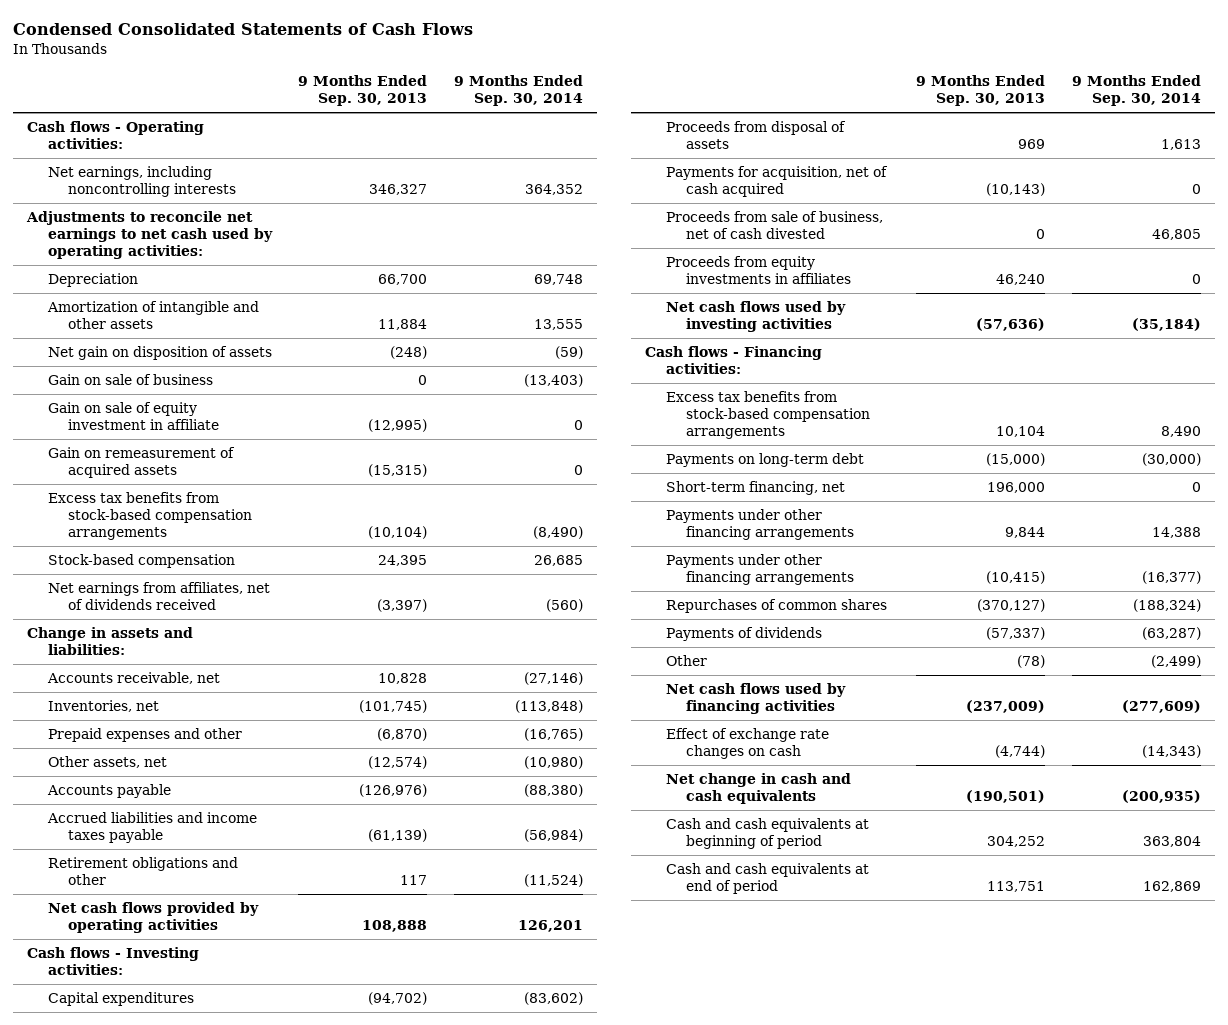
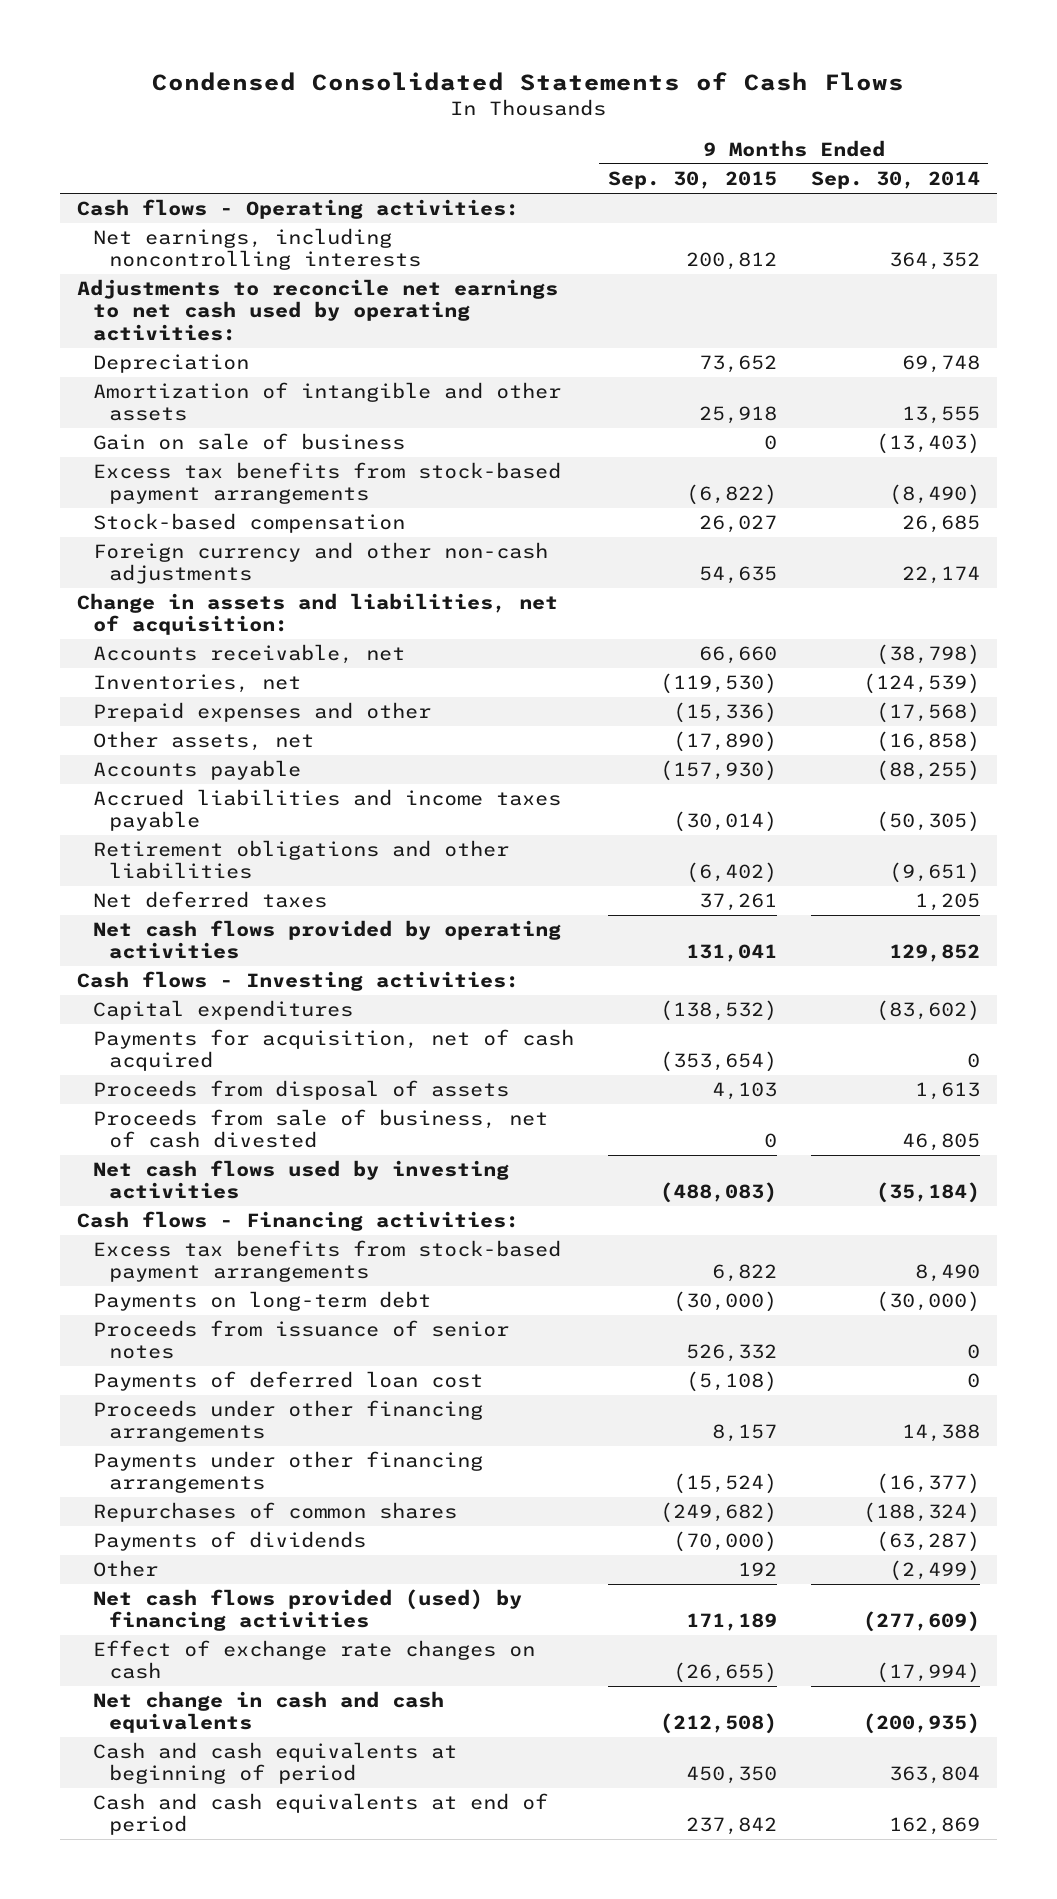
- | 9 Months Ended Sep. 30, 2013 | 9 Months Ended Sep. 30, 2014
+ | 9 Months Ended Sep. 30, 2015 | 9 Months Ended Sep. 30, 2014
- Net gain on disposition of assets | (248) | (59)
- Gain on sale of equity investment in affiliate | (12,995) | 0
- Gain on remeasurement of acquired assets | (15,315) | 0
- Excess tax benefits from stock-based compensation arrangements | (10,104) | (8,490)
+ Excess tax benefits from stock-based payment arrangements | (6,822) | (8,490)
- Net earnings from affiliates, net of dividends received | (3,397) | (560)
- Change in assets and liabilities:
- Accounts receivable, net | 10,828 | (27,146)
- Inventories, net | (101,745) | (113,848)
- Prepaid expenses and other | (6,870) | (16,765)
- Other assets, net | (12,574) | (10,980)
- Accounts payable | (126,976) | (88,380)
- Accrued liabilities and income taxes payable | (61,139) | (56,984)
- Retirement obligations and other | 117 | (11,524)
- Net cash flows provided by operating activities | 108,888 | 126,201
+ Foreign currency and other non-cash adjustments | 54,635 | 22,174
+ Change in assets and liabilities, net of acquisition:
+ Accounts receivable, net | 66,660 | (38,798)
+ Inventories, net | (119,530) | (124,539)
+ Prepaid expenses and other | (15,336) | (17,568)
+ Other assets, net | (17,890) | (16,858)
+ Accounts payable | (157,930) | (88,255)
+ Accrued liabilities and income taxes payable | (30,014) | (50,305)
+ Retirement obligations and other liabilities | (6,402) | (9,651)
+ Net deferred taxes | 37,261 | 1,205
+ Net cash flows provided by operating activities | 131,041 | 129,852
moved down: Proceeds from disposal of assets | 4,103 | 1,613
- Proceeds from equity investments in affiliates | 46,240 | 0
- Excess tax benefits from stock-based compensation arrangements | 10,104 | 8,490
+ Excess tax benefits from stock-based payment arrangements | 6,822 | 8,490
- Short-term financing, net | 196,000 | 0
- Payments under other financing arrangements | 9,844 | 14,388
+ Proceeds from issuance of senior notes | 526,332 | 0
+ Payments of deferred loan cost | (5,108) | 0
+ Proceeds under other financing arrangements | 8,157 | 14,388
- Net cash flows used by financing activities | (237,009) | (277,609)
- Effect of exchange rate changes on cash | (4,744) | (14,343)
+ Net cash flows provided (used) by financing activities | 171,189 | (277,609)
+ Effect of exchange rate changes on cash | (26,655) | (17,994)

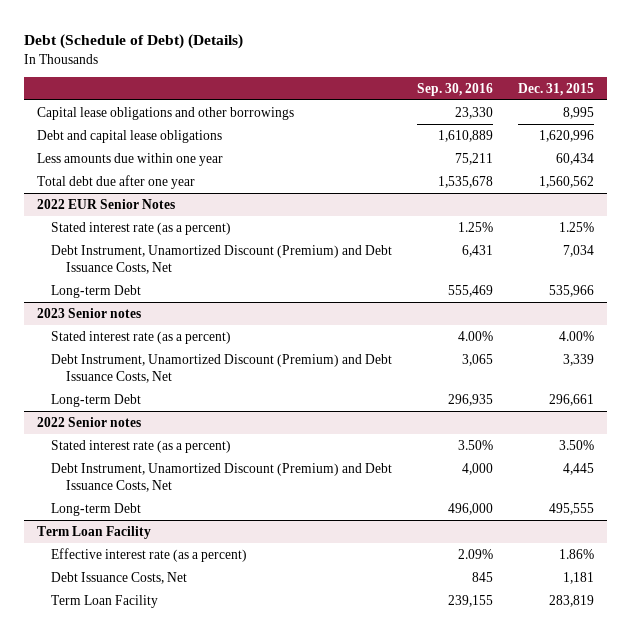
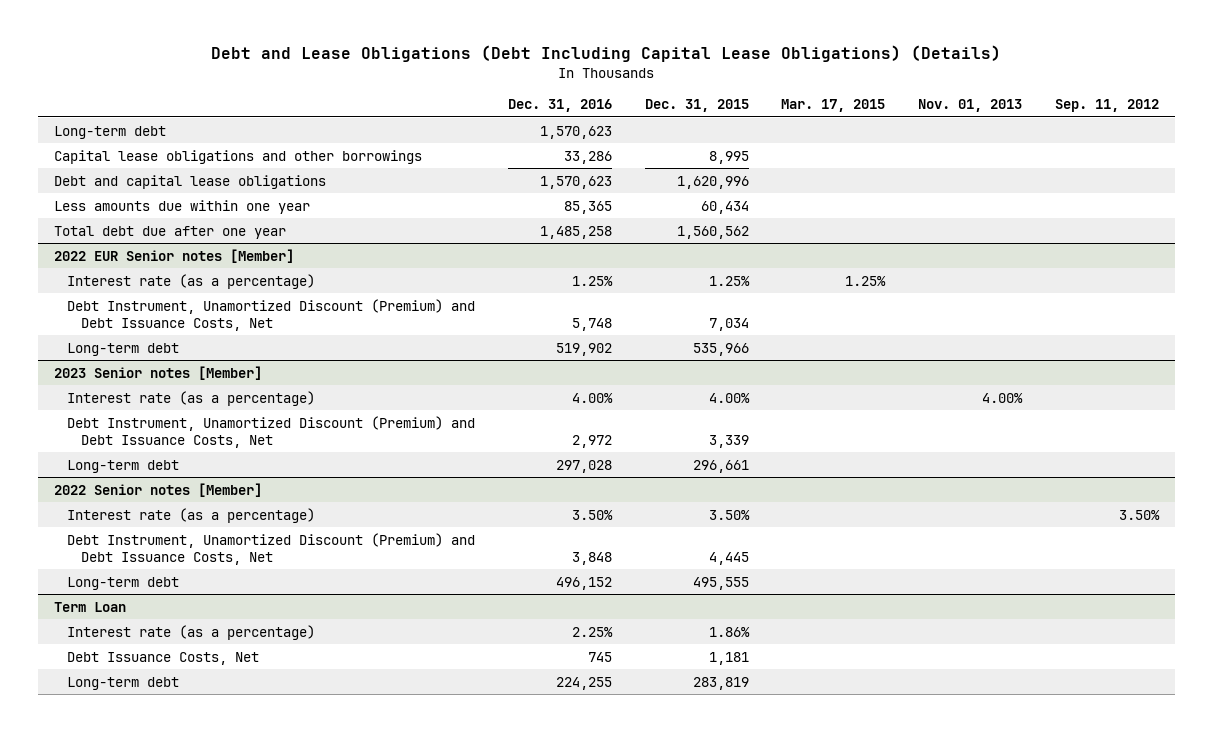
- Debt (Schedule of Debt) (Details)
+ Debt and Lease Obligations (Debt Including Capital Lease Obligations) (Details)
- | Sep. 30, 2016 | Dec. 31, 2015
+ | Dec. 31, 2016 | Dec. 31, 2015 | Mar. 17, 2015 | Nov. 01, 2013 | Sep. 11, 2012
+ Long-term debt | 1,570,623 | | | |
- 2022 EUR Senior Notes
- Stated interest rate (as a percent) | 1.25% | 1.25%
+ 2022 EUR Senior notes [Member]
+ Interest rate (as a percentage) | 1.25% | 1.25% | 1.25% | |
- Long-term Debt | 555,469 | 535,966
- 2023 Senior notes
- Stated interest rate (as a percent) | 4.00% | 4.00%
+ Long-term debt | 519,902 | 535,966 | | |
+ 2023 Senior notes [Member]
+ Interest rate (as a percentage) | 4.00% | 4.00% | | 4.00% |
- Long-term Debt | 296,935 | 296,661
- 2022 Senior notes
- Stated interest rate (as a percent) | 3.50% | 3.50%
+ Long-term debt | 297,028 | 296,661 | | |
+ 2022 Senior notes [Member]
+ Interest rate (as a percentage) | 3.50% | 3.50% | | | 3.50%
- Long-term Debt | 496,000 | 495,555
- Term Loan Facility
- Effective interest rate (as a percent) | 2.09% | 1.86%
+ Long-term debt | 496,152 | 495,555 | | |
+ Term Loan
+ Interest rate (as a percentage) | 2.25% | 1.86% | | |
- Term Loan Facility | 239,155 | 283,819
+ Long-term debt | 224,255 | 283,819 | | |

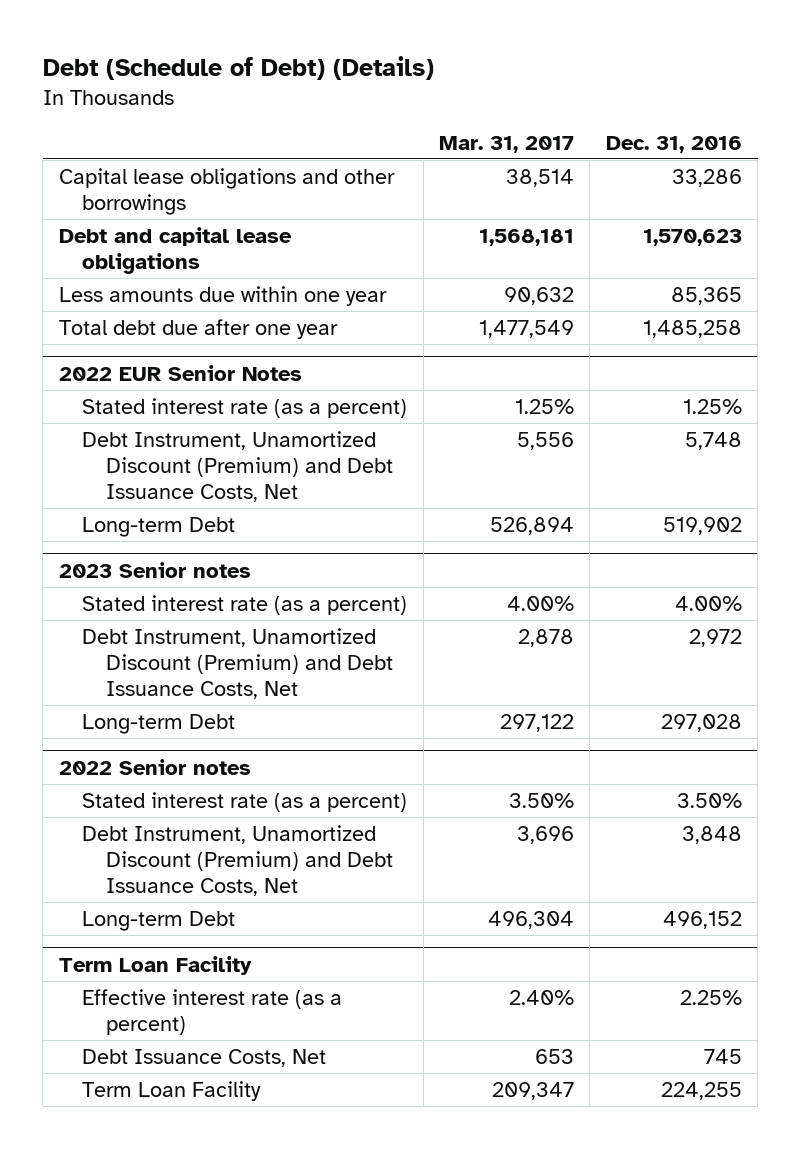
- Debt and Lease Obligations (Debt Including Capital Lease Obligations) (Details)
+ Debt (Schedule of Debt) (Details)
- | Dec. 31, 2016 | Dec. 31, 2015 | Mar. 17, 2015 | Nov. 01, 2013 | Sep. 11, 2012
+ | Mar. 31, 2017 | Dec. 31, 2016
- Long-term debt | 1,570,623 | | | |
- 2022 EUR Senior notes [Member]
- Interest rate (as a percentage) | 1.25% | 1.25% | 1.25% | |
+ 2022 EUR Senior Notes
+ Stated interest rate (as a percent) | 1.25% | 1.25%
- Long-term debt | 519,902 | 535,966 | | |
- 2023 Senior notes [Member]
- Interest rate (as a percentage) | 4.00% | 4.00% | | 4.00% |
+ Long-term Debt | 526,894 | 519,902
+ 2023 Senior notes
+ Stated interest rate (as a percent) | 4.00% | 4.00%
- Long-term debt | 297,028 | 296,661 | | |
- 2022 Senior notes [Member]
- Interest rate (as a percentage) | 3.50% | 3.50% | | | 3.50%
+ Long-term Debt | 297,122 | 297,028
+ 2022 Senior notes
+ Stated interest rate (as a percent) | 3.50% | 3.50%
- Long-term debt | 496,152 | 495,555 | | |
- Term Loan
- Interest rate (as a percentage) | 2.25% | 1.86% | | |
+ Long-term Debt | 496,304 | 496,152
+ Term Loan Facility
+ Effective interest rate (as a percent) | 2.40% | 2.25%
- Long-term debt | 224,255 | 283,819 | | |
+ Term Loan Facility | 209,347 | 224,255

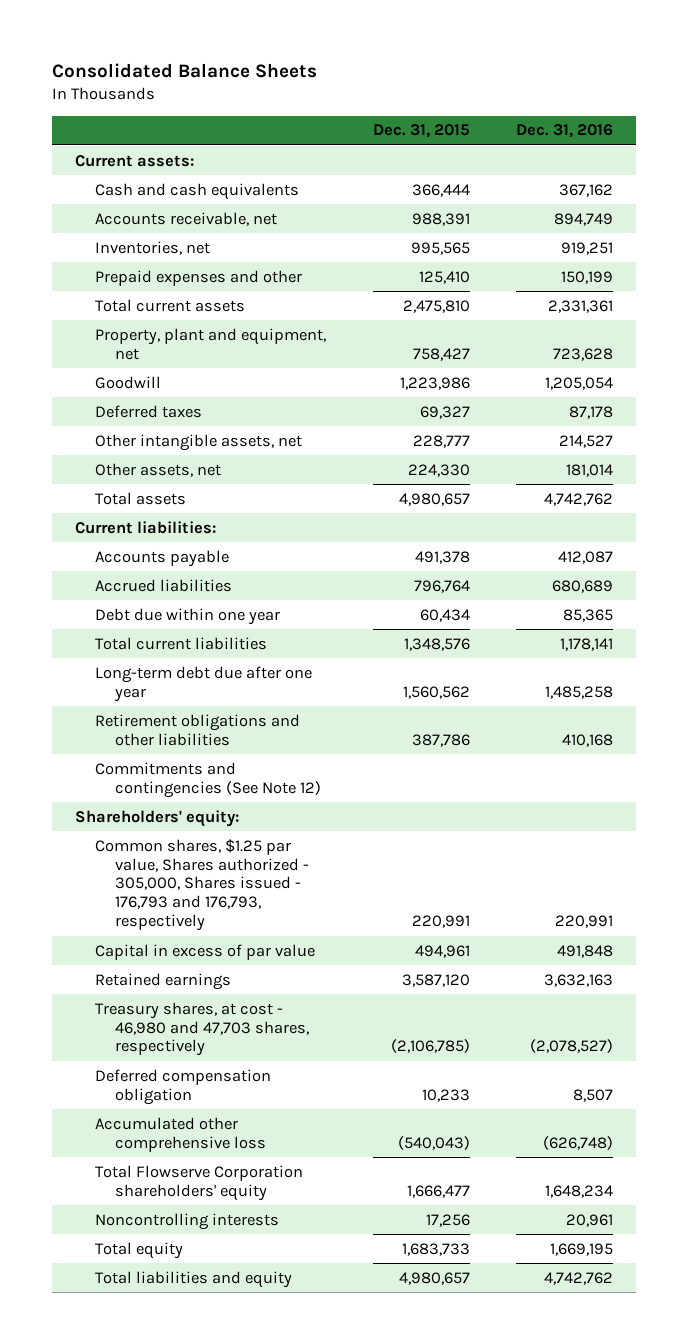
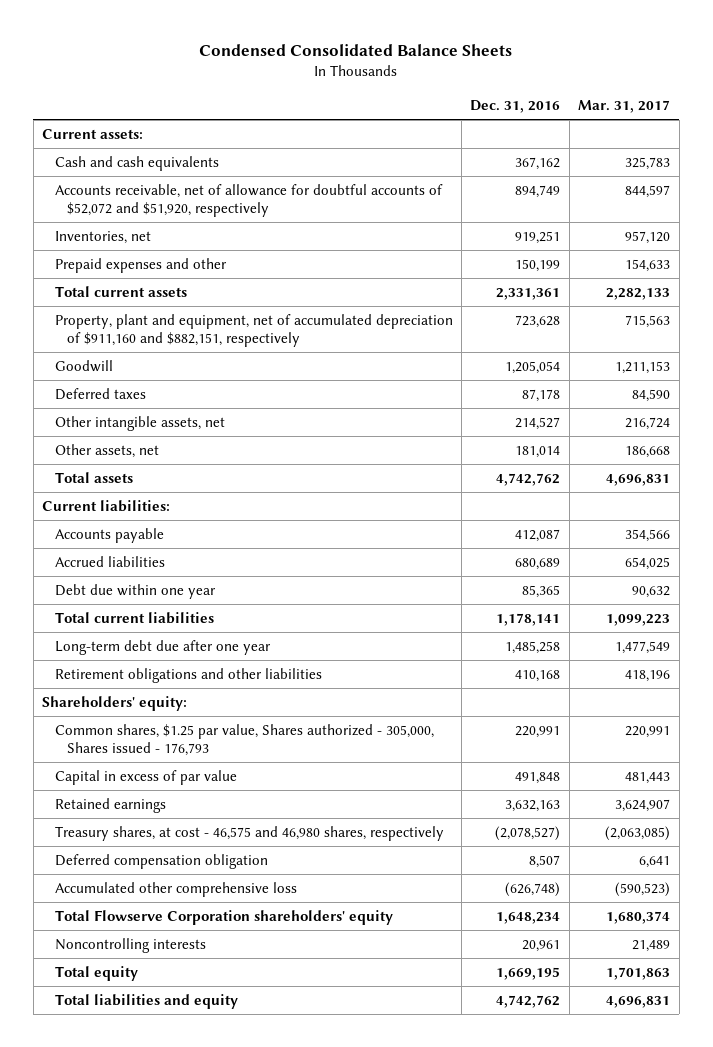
- Consolidated Balance Sheets
+ Condensed Consolidated Balance Sheets
- | Dec. 31, 2015 | Dec. 31, 2016
+ | Dec. 31, 2016 | Mar. 31, 2017
- Accounts receivable, net | 988,391 | 894,749
+ Accounts receivable, net of allowance for doubtful accounts of $52,072 and $51,920, respectively | 894,749 | 844,597
- Property, plant and equipment, net | 758,427 | 723,628
+ Property, plant and equipment, net of accumulated depreciation of $911,160 and $882,151, respectively | 723,628 | 715,563
- Commitments and contingencies (See Note 12)
- Common shares, $1.25 par value, Shares authorized - 305,000, Shares issued - 176,793 and 176,793, respectively | 220,991 | 220,991
+ Common shares, $1.25 par value, Shares authorized - 305,000, Shares issued - 176,793 | 220,991 | 220,991
- Treasury shares, at cost - 46,980 and 47,703 shares, respectively | (2,106,785) | (2,078,527)
+ Treasury shares, at cost - 46,575 and 46,980 shares, respectively | (2,078,527) | (2,063,085)

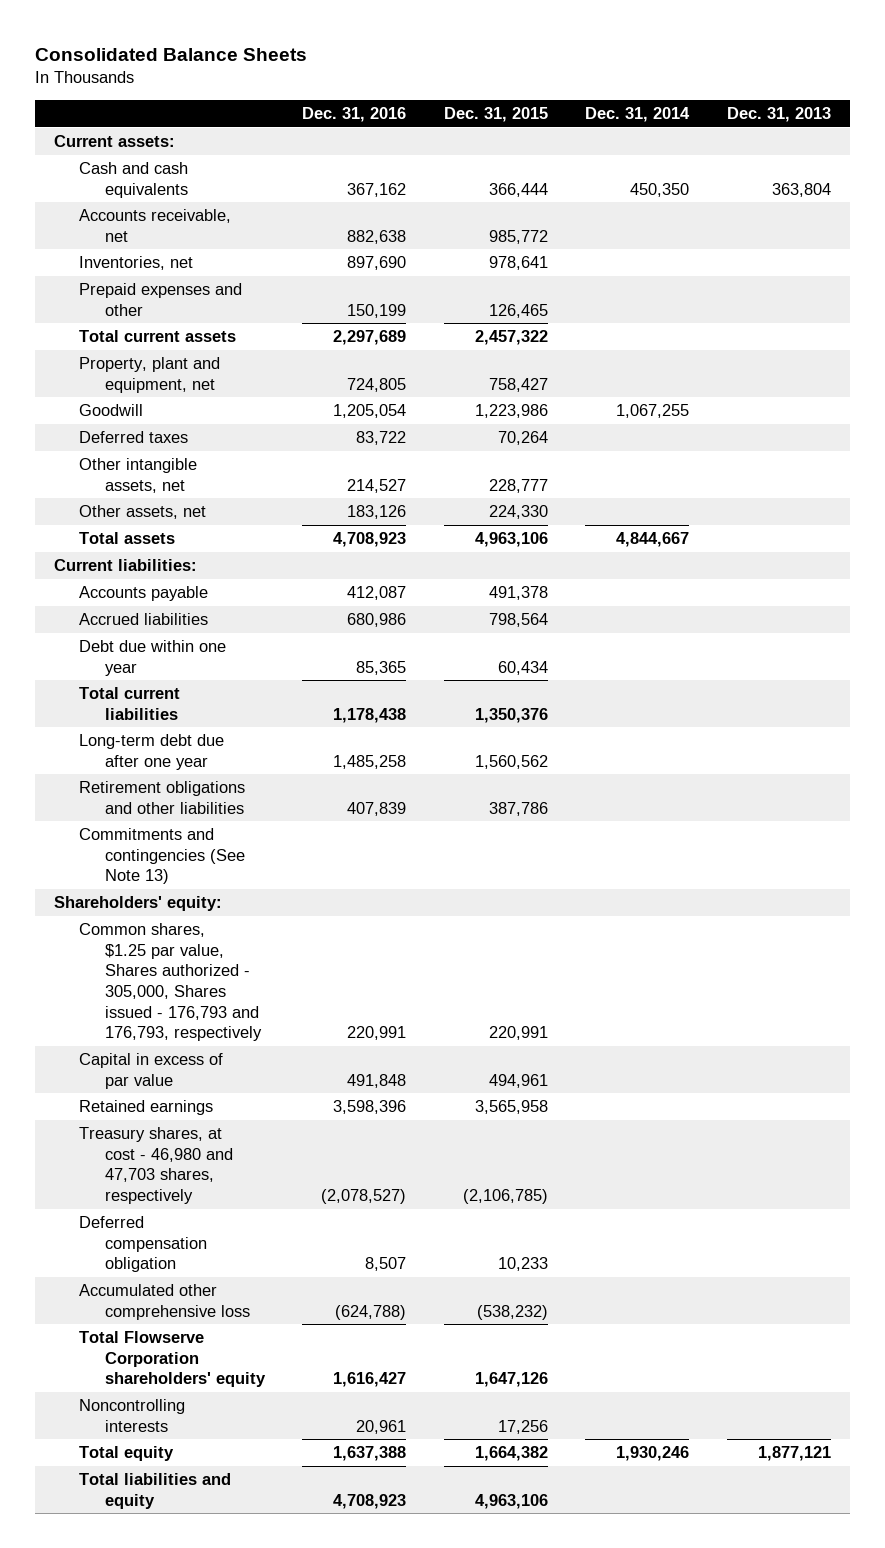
- Condensed Consolidated Balance Sheets
+ Consolidated Balance Sheets
- | Dec. 31, 2016 | Mar. 31, 2017
+ | Dec. 31, 2016 | Dec. 31, 2015 | Dec. 31, 2014 | Dec. 31, 2013
- Accounts receivable, net of allowance for doubtful accounts of $52,072 and $51,920, respectively | 894,749 | 844,597
- Inventories, net | 919,251 | 957,120
+ Accounts receivable, net | 882,638 | 985,772 | |
+ Inventories, net | 897,690 | 978,641 | |
- Total current assets | 2,331,361 | 2,282,133
- Property, plant and equipment, net of accumulated depreciation of $911,160 and $882,151, respectively | 723,628 | 715,563
+ Total current assets | 2,297,689 | 2,457,322 | |
+ Property, plant and equipment, net | 724,805 | 758,427 | |
- Deferred taxes | 87,178 | 84,590
+ Deferred taxes | 83,722 | 70,264 | |
- Other assets, net | 181,014 | 186,668
- Total assets | 4,742,762 | 4,696,831
+ Other assets, net | 183,126 | 224,330 | |
+ Total assets | 4,708,923 | 4,963,106 | 4,844,667 |
- Accrued liabilities | 680,689 | 654,025
+ Accrued liabilities | 680,986 | 798,564 | |
- Total current liabilities | 1,178,141 | 1,099,223
+ Total current liabilities | 1,178,438 | 1,350,376 | |
- Retirement obligations and other liabilities | 410,168 | 418,196
+ Retirement obligations and other liabilities | 407,839 | 387,786 | |
+ Commitments and contingencies (See Note 13)
- Common shares, $1.25 par value, Shares authorized - 305,000, Shares issued - 176,793 | 220,991 | 220,991
+ Common shares, $1.25 par value, Shares authorized - 305,000, Shares issued - 176,793 and 176,793, respectively | 220,991 | 220,991 | |
- Retained earnings | 3,632,163 | 3,624,907
- Treasury shares, at cost - 46,575 and 46,980 shares, respectively | (2,078,527) | (2,063,085)
+ Retained earnings | 3,598,396 | 3,565,958 | |
+ Treasury shares, at cost - 46,980 and 47,703 shares, respectively | (2,078,527) | (2,106,785) | |
- Accumulated other comprehensive loss | (626,748) | (590,523)
- Total Flowserve Corporation shareholders' equity | 1,648,234 | 1,680,374
+ Accumulated other comprehensive loss | (624,788) | (538,232) | |
+ Total Flowserve Corporation shareholders' equity | 1,616,427 | 1,647,126 | |
- Total equity | 1,669,195 | 1,701,863
- Total liabilities and equity | 4,742,762 | 4,696,831
+ Total equity | 1,637,388 | 1,664,382 | 1,930,246 | 1,877,121
+ Total liabilities and equity | 4,708,923 | 4,963,106 | |

